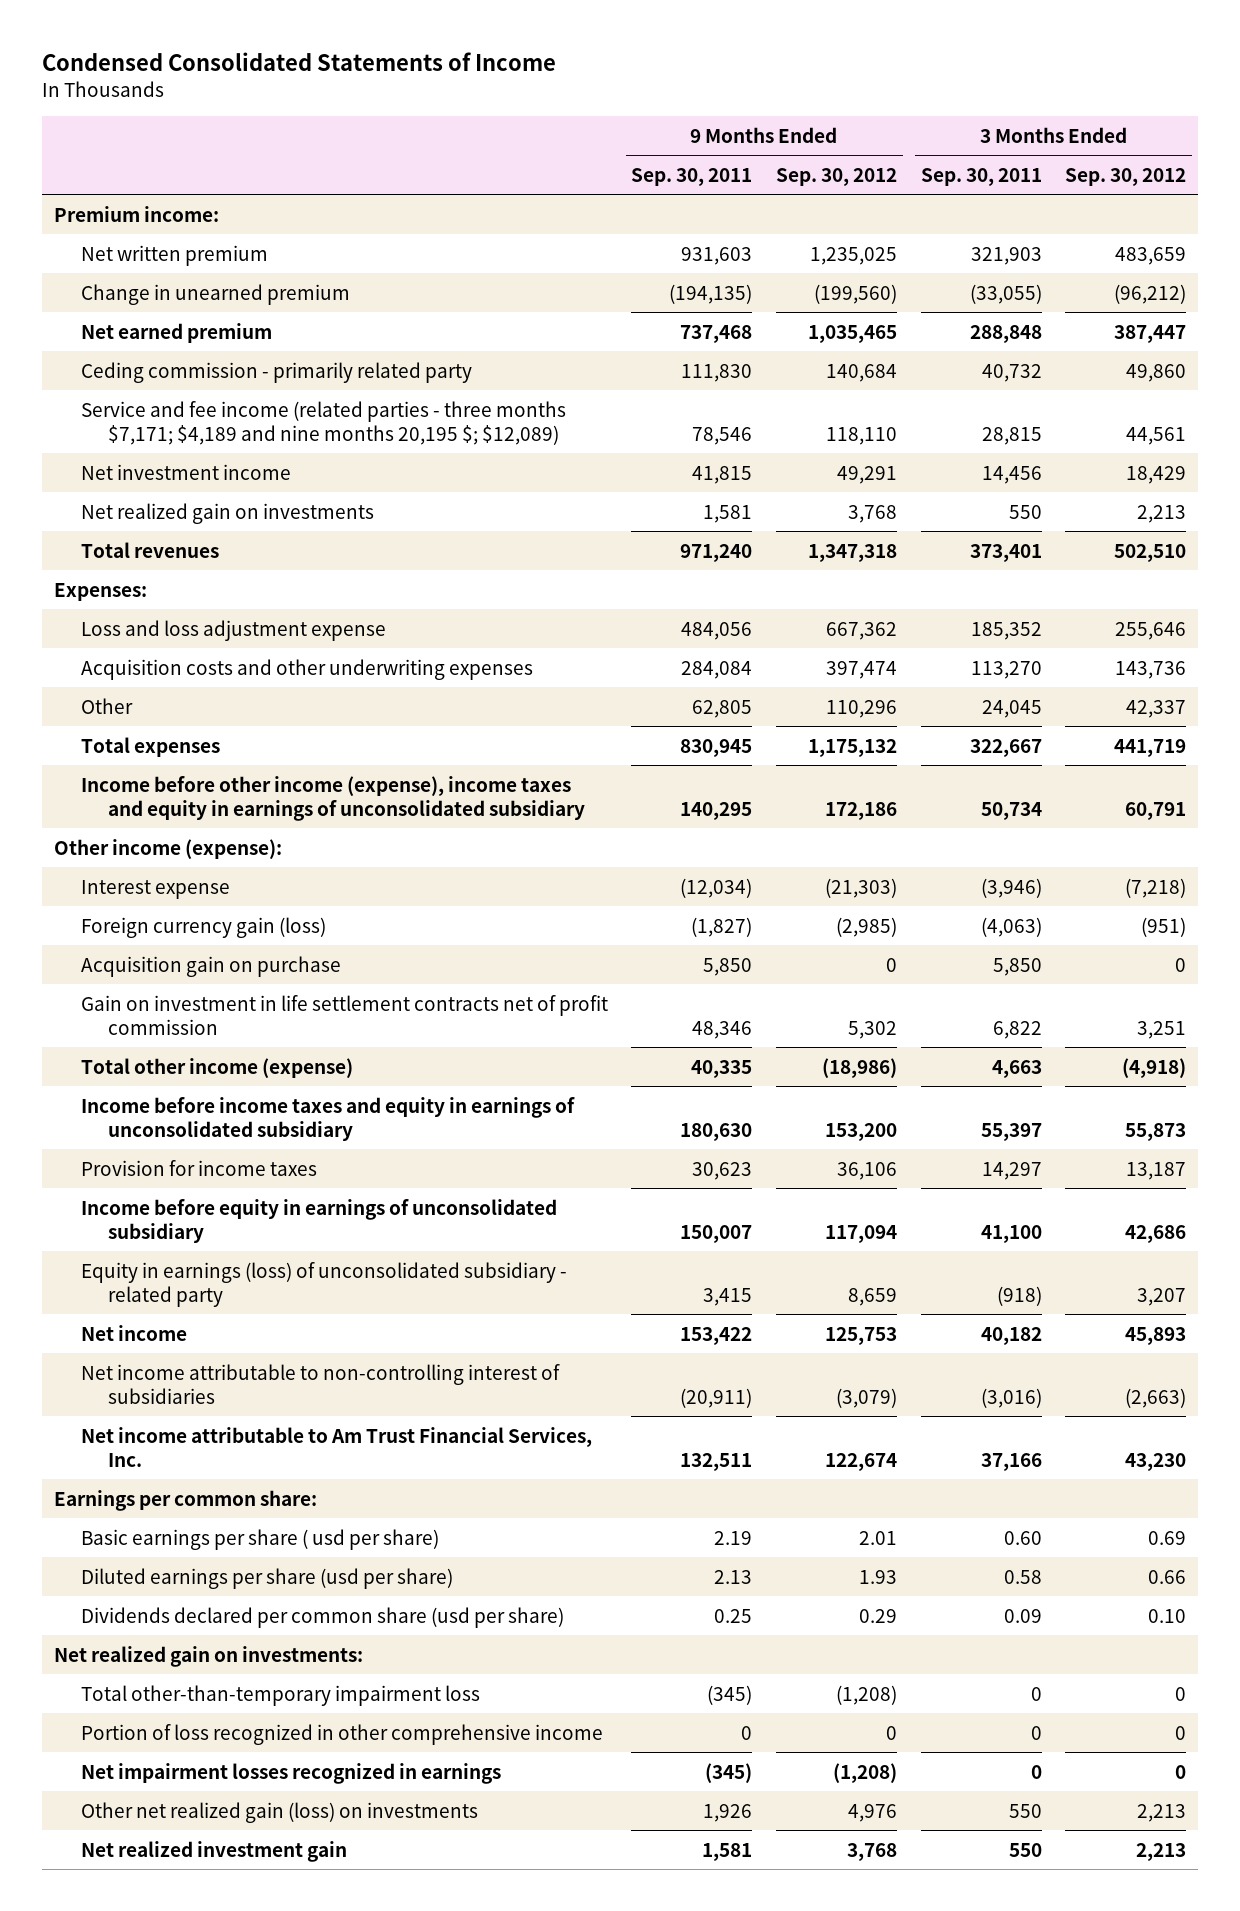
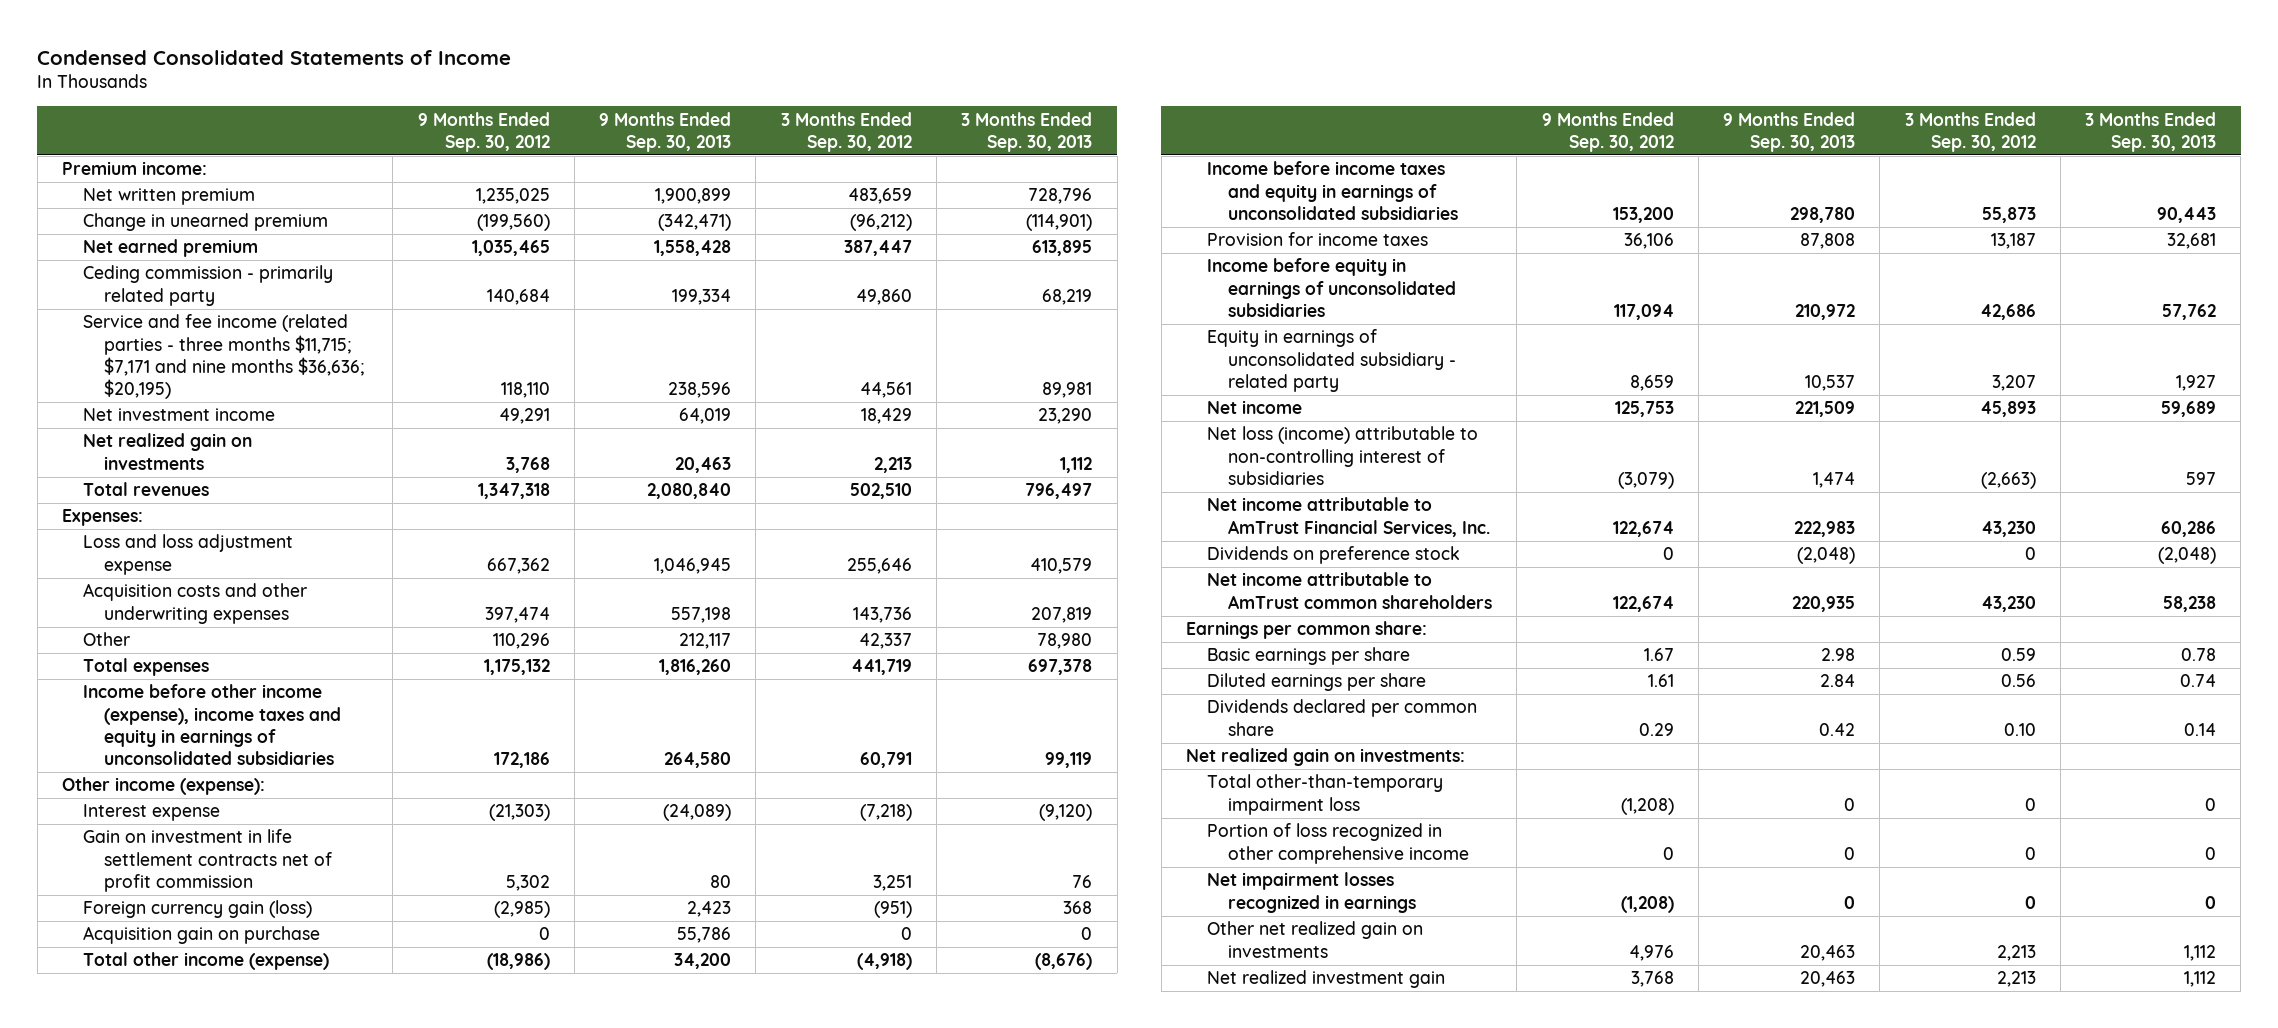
- | 9 Months Ended Sep. 30, 2011 | 9 Months Ended Sep. 30, 2012 | 3 Months Ended Sep. 30, 2011 | 3 Months Ended Sep. 30, 2012
+ | 9 Months Ended Sep. 30, 2012 | 9 Months Ended Sep. 30, 2013 | 3 Months Ended Sep. 30, 2012 | 3 Months Ended Sep. 30, 2013
- Service and fee income (related parties - three months $7,171; $4,189 and nine months 20,195 $; $12,089) | 78,546 | 118,110 | 28,815 | 44,561
+ Service and fee income (related parties - three months $11,715; $7,171 and nine months $36,636; $20,195) | 118,110 | 238,596 | 44,561 | 89,981
- Income before other income (expense), income taxes and equity in earnings of unconsolidated subsidiary | 140,295 | 172,186 | 50,734 | 60,791
+ Income before other income (expense), income taxes and equity in earnings of unconsolidated subsidiaries | 172,186 | 264,580 | 60,791 | 99,119
moved up: Gain on investment in life settlement contracts net of profit commission | 5,302 | 80 | 3,251 | 76
- Income before income taxes and equity in earnings of unconsolidated subsidiary | 180,630 | 153,200 | 55,397 | 55,873
+ Income before income taxes and equity in earnings of unconsolidated subsidiaries | 153,200 | 298,780 | 55,873 | 90,443
- Income before equity in earnings of unconsolidated subsidiary | 150,007 | 117,094 | 41,100 | 42,686
- Equity in earnings (loss) of unconsolidated subsidiary - related party | 3,415 | 8,659 | (918) | 3,207
+ Income before equity in earnings of unconsolidated subsidiaries | 117,094 | 210,972 | 42,686 | 57,762
+ Equity in earnings of unconsolidated subsidiary - related party | 8,659 | 10,537 | 3,207 | 1,927
- Net income attributable to non-controlling interest of subsidiaries | (20,911) | (3,079) | (3,016) | (2,663)
- Net income attributable to Am Trust Financial Services, Inc. | 132,511 | 122,674 | 37,166 | 43,230
+ Net loss (income) attributable to non-controlling interest of subsidiaries | (3,079) | 1,474 | (2,663) | 597
+ Net income attributable to AmTrust Financial Services, Inc. | 122,674 | 222,983 | 43,230 | 60,286
+ Dividends on preference stock | 0 | (2,048) | 0 | (2,048)
+ Net income attributable to AmTrust common shareholders | 122,674 | 220,935 | 43,230 | 58,238
- Basic earnings per share ( usd per share) | 2.19 | 2.01 | 0.60 | 0.69
- Diluted earnings per share (usd per share) | 2.13 | 1.93 | 0.58 | 0.66
- Dividends declared per common share (usd per share) | 0.25 | 0.29 | 0.09 | 0.10
+ Basic earnings per share | 1.67 | 2.98 | 0.59 | 0.78
+ Diluted earnings per share | 1.61 | 2.84 | 0.56 | 0.74
+ Dividends declared per common share | 0.29 | 0.42 | 0.10 | 0.14
- Other net realized gain (loss) on investments | 1,926 | 4,976 | 550 | 2,213
+ Other net realized gain on investments | 4,976 | 20,463 | 2,213 | 1,112

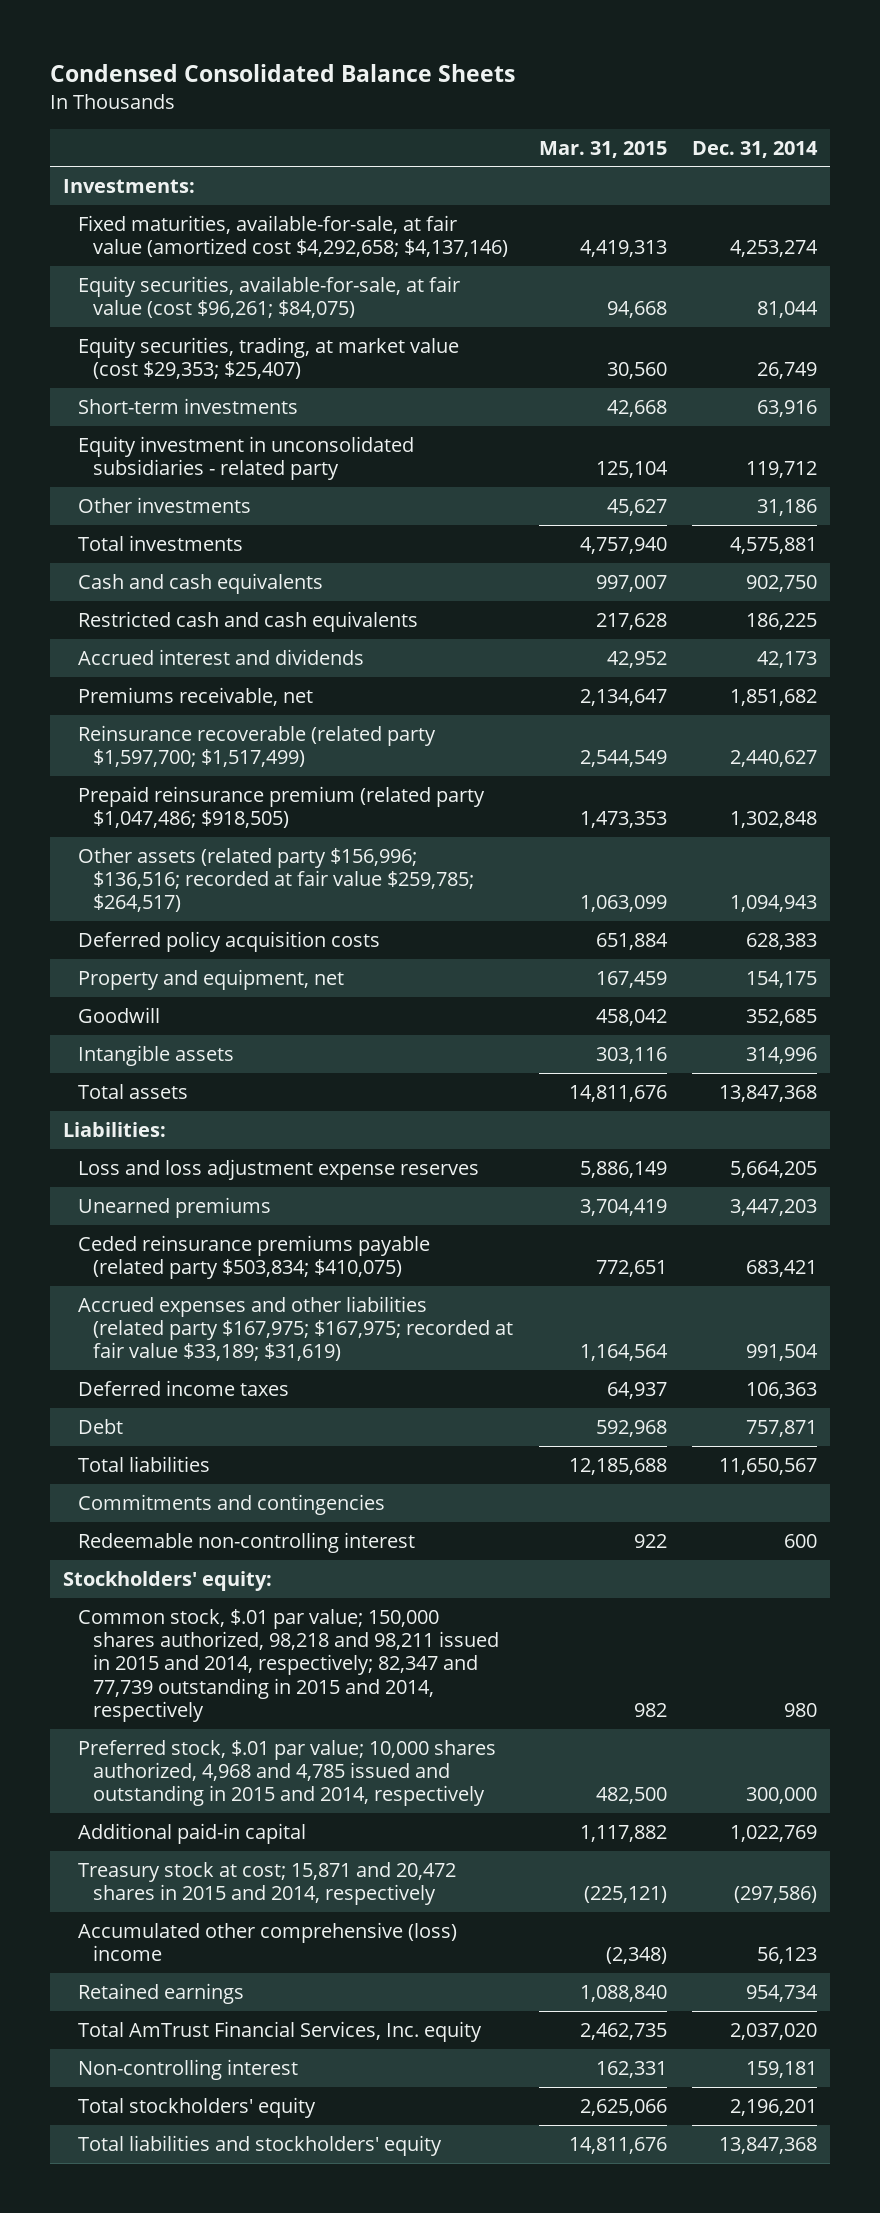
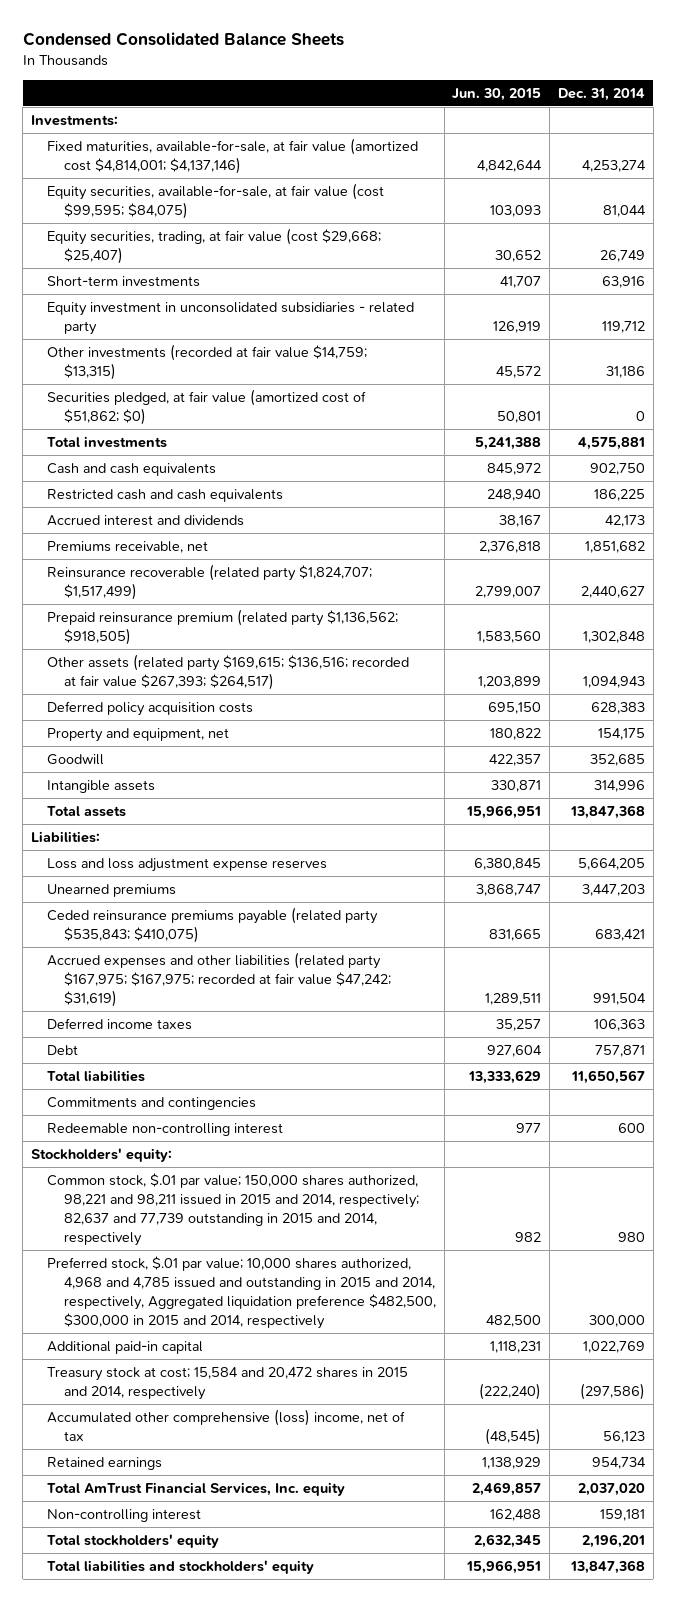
- | Mar. 31, 2015 | Dec. 31, 2014
+ | Jun. 30, 2015 | Dec. 31, 2014
- Fixed maturities, available-for-sale, at fair value (amortized cost $4,292,658; $4,137,146) | 4,419,313 | 4,253,274
- Equity securities, available-for-sale, at fair value (cost $96,261; $84,075) | 94,668 | 81,044
- Equity securities, trading, at market value (cost $29,353; $25,407) | 30,560 | 26,749
+ Fixed maturities, available-for-sale, at fair value (amortized cost $4,814,001; $4,137,146) | 4,842,644 | 4,253,274
+ Equity securities, available-for-sale, at fair value (cost $99,595; $84,075) | 103,093 | 81,044
+ Equity securities, trading, at fair value (cost $29,668; $25,407) | 30,652 | 26,749
- Other investments | 45,627 | 31,186
+ Other investments (recorded at fair value $14,759; $13,315) | 45,572 | 31,186
+ Securities pledged, at fair value (amortized cost of $51,862; $0) | 50,801 | 0
- Reinsurance recoverable (related party $1,597,700; $1,517,499) | 2,544,549 | 2,440,627
- Prepaid reinsurance premium (related party $1,047,486; $918,505) | 1,473,353 | 1,302,848
- Other assets (related party $156,996; $136,516; recorded at fair value $259,785; $264,517) | 1,063,099 | 1,094,943
+ Reinsurance recoverable (related party $1,824,707; $1,517,499) | 2,799,007 | 2,440,627
+ Prepaid reinsurance premium (related party $1,136,562; $918,505) | 1,583,560 | 1,302,848
+ Other assets (related party $169,615; $136,516; recorded at fair value $267,393; $264,517) | 1,203,899 | 1,094,943
- Ceded reinsurance premiums payable (related party $503,834; $410,075) | 772,651 | 683,421
- Accrued expenses and other liabilities (related party $167,975; $167,975; recorded at fair value $33,189; $31,619) | 1,164,564 | 991,504
+ Ceded reinsurance premiums payable (related party $535,843; $410,075) | 831,665 | 683,421
+ Accrued expenses and other liabilities (related party $167,975; $167,975; recorded at fair value $47,242; $31,619) | 1,289,511 | 991,504
- Common stock, $.01 par value; 150,000 shares authorized, 98,218 and 98,211 issued in 2015 and 2014, respectively; 82,347 and 77,739 outstanding in 2015 and 2014, respectively | 982 | 980
- Preferred stock, $.01 par value; 10,000 shares authorized, 4,968 and 4,785 issued and outstanding in 2015 and 2014, respectively | 482,500 | 300,000
+ Common stock, $.01 par value; 150,000 shares authorized, 98,221 and 98,211 issued in 2015 and 2014, respectively; 82,637 and 77,739 outstanding in 2015 and 2014, respectively | 982 | 980
+ Preferred stock, $.01 par value; 10,000 shares authorized, 4,968 and 4,785 issued and outstanding in 2015 and 2014, respectively, Aggregated liquidation preference $482,500, $300,000 in 2015 and 2014, respectively | 482,500 | 300,000
- Treasury stock at cost; 15,871 and 20,472 shares in 2015 and 2014, respectively | (225,121) | (297,586)
- Accumulated other comprehensive (loss) income | (2,348) | 56,123
+ Treasury stock at cost; 15,584 and 20,472 shares in 2015 and 2014, respectively | (222,240) | (297,586)
+ Accumulated other comprehensive (loss) income, net of tax | (48,545) | 56,123

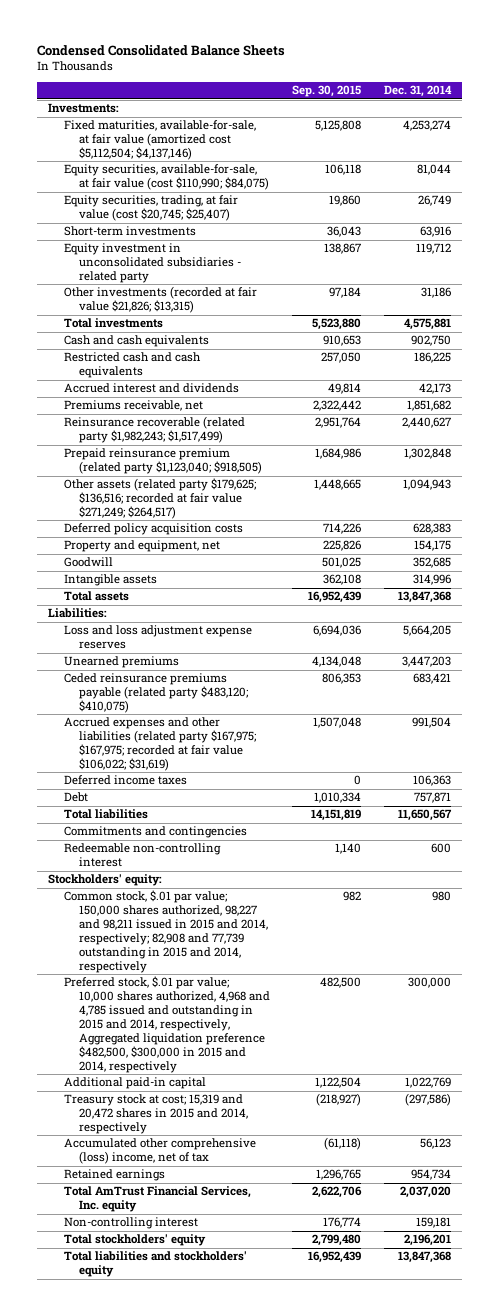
- | Jun. 30, 2015 | Dec. 31, 2014
+ | Sep. 30, 2015 | Dec. 31, 2014
- Fixed maturities, available-for-sale, at fair value (amortized cost $4,814,001; $4,137,146) | 4,842,644 | 4,253,274
- Equity securities, available-for-sale, at fair value (cost $99,595; $84,075) | 103,093 | 81,044
- Equity securities, trading, at fair value (cost $29,668; $25,407) | 30,652 | 26,749
+ Fixed maturities, available-for-sale, at fair value (amortized cost $5,112,504; $4,137,146) | 5,125,808 | 4,253,274
+ Equity securities, available-for-sale, at fair value (cost $110,990; $84,075) | 106,118 | 81,044
+ Equity securities, trading, at fair value (cost $20,745; $25,407) | 19,860 | 26,749
- Other investments (recorded at fair value $14,759; $13,315) | 45,572 | 31,186
- Securities pledged, at fair value (amortized cost of $51,862; $0) | 50,801 | 0
+ Other investments (recorded at fair value $21,826; $13,315) | 97,184 | 31,186
- Reinsurance recoverable (related party $1,824,707; $1,517,499) | 2,799,007 | 2,440,627
- Prepaid reinsurance premium (related party $1,136,562; $918,505) | 1,583,560 | 1,302,848
- Other assets (related party $169,615; $136,516; recorded at fair value $267,393; $264,517) | 1,203,899 | 1,094,943
+ Reinsurance recoverable (related party $1,982,243; $1,517,499) | 2,951,764 | 2,440,627
+ Prepaid reinsurance premium (related party $1,123,040; $918,505) | 1,684,986 | 1,302,848
+ Other assets (related party $179,625; $136,516; recorded at fair value $271,249; $264,517) | 1,448,665 | 1,094,943
- Ceded reinsurance premiums payable (related party $535,843; $410,075) | 831,665 | 683,421
- Accrued expenses and other liabilities (related party $167,975; $167,975; recorded at fair value $47,242; $31,619) | 1,289,511 | 991,504
+ Ceded reinsurance premiums payable (related party $483,120; $410,075) | 806,353 | 683,421
+ Accrued expenses and other liabilities (related party $167,975; $167,975; recorded at fair value $106,022; $31,619) | 1,507,048 | 991,504
- Common stock, $.01 par value; 150,000 shares authorized, 98,221 and 98,211 issued in 2015 and 2014, respectively; 82,637 and 77,739 outstanding in 2015 and 2014, respectively | 982 | 980
+ Common stock, $.01 par value; 150,000 shares authorized, 98,227 and 98,211 issued in 2015 and 2014, respectively; 82,908 and 77,739 outstanding in 2015 and 2014, respectively | 982 | 980
- Treasury stock at cost; 15,584 and 20,472 shares in 2015 and 2014, respectively | (222,240) | (297,586)
+ Treasury stock at cost; 15,319 and 20,472 shares in 2015 and 2014, respectively | (218,927) | (297,586)

